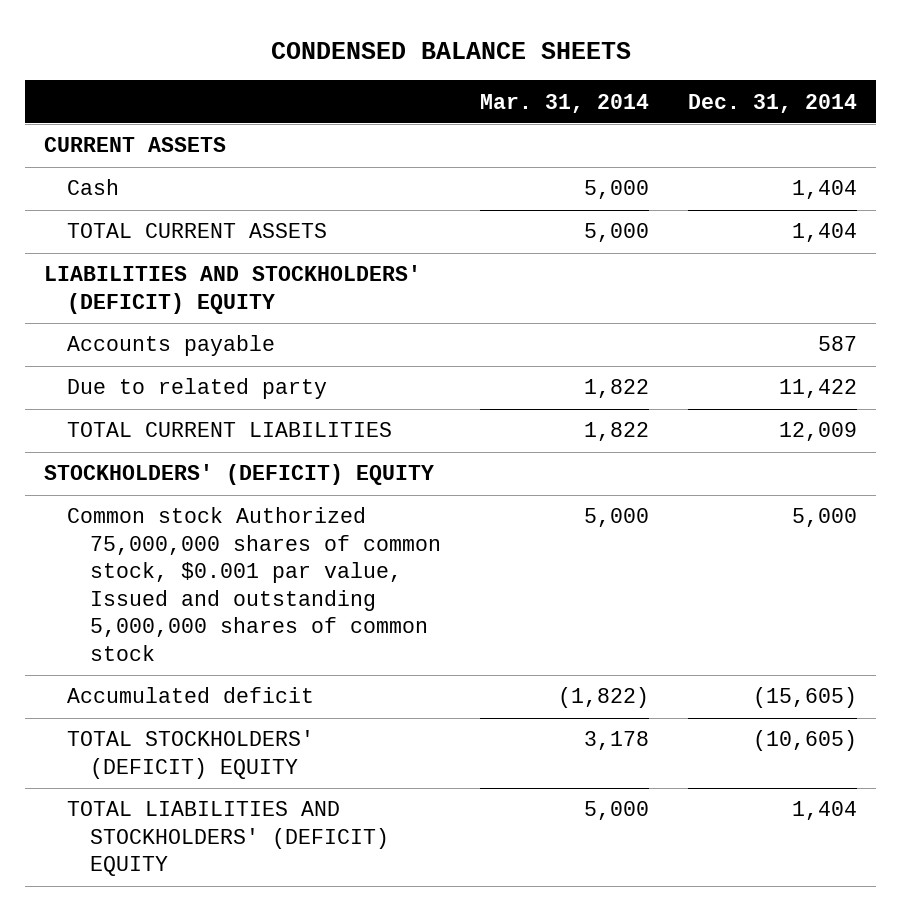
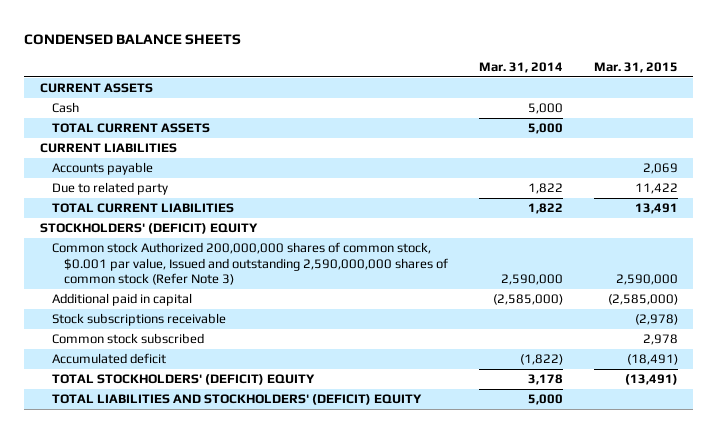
- | Mar. 31, 2014 | Dec. 31, 2014
+ | Mar. 31, 2014 | Mar. 31, 2015
- LIABILITIES AND STOCKHOLDERS' (DEFICIT) EQUITY
+ CURRENT LIABILITIES
- Common stock Authorized 75,000,000 shares of common stock, $0.001 par value, Issued and outstanding 5,000,000 shares of common stock | 5,000 | 5,000
+ Common stock Authorized 200,000,000 shares of common stock, $0.001 par value, Issued and outstanding 2,590,000,000 shares of common stock (Refer Note 3) | 2,590,000 | 2,590,000
+ Additional paid in capital | (2,585,000) | (2,585,000)
+ Stock subscriptions receivable | | (2,978)
+ Common stock subscribed | | 2,978

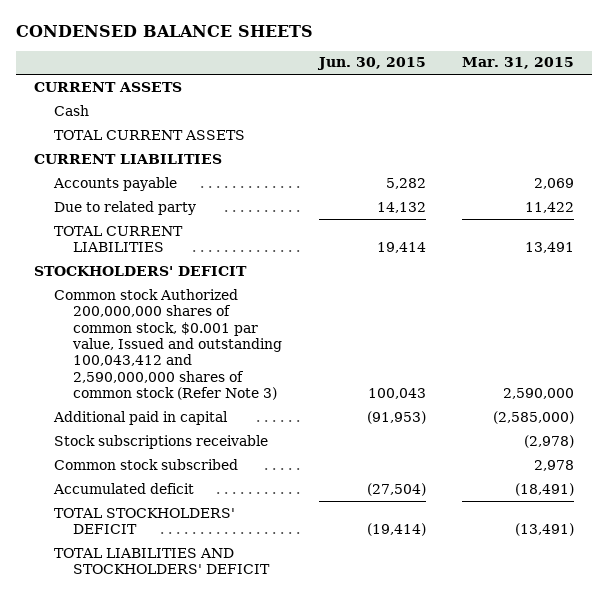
- | Mar. 31, 2014 | Mar. 31, 2015
+ | Jun. 30, 2015 | Mar. 31, 2015
- STOCKHOLDERS' (DEFICIT) EQUITY
- Common stock Authorized 200,000,000 shares of common stock, $0.001 par value, Issued and outstanding 2,590,000,000 shares of common stock (Refer Note 3) | 2,590,000 | 2,590,000
+ STOCKHOLDERS' DEFICIT
+ Common stock Authorized 200,000,000 shares of common stock, $0.001 par value, Issued and outstanding 100,043,412 and 2,590,000,000 shares of common stock (Refer Note 3) | 100,043 | 2,590,000
- TOTAL STOCKHOLDERS' (DEFICIT) EQUITY | 3,178 | (13,491)
- TOTAL LIABILITIES AND STOCKHOLDERS' (DEFICIT) EQUITY | 5,000 |
+ TOTAL STOCKHOLDERS' DEFICIT | (19,414) | (13,491)
+ TOTAL LIABILITIES AND STOCKHOLDERS' DEFICIT

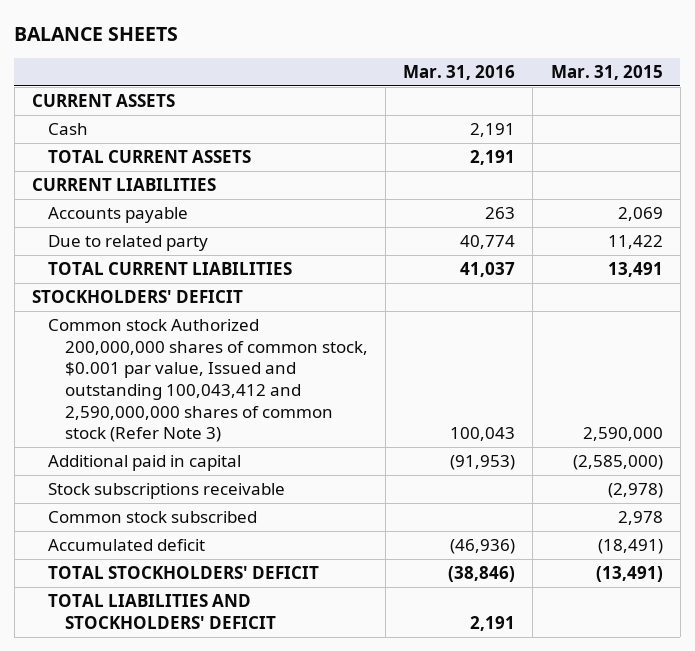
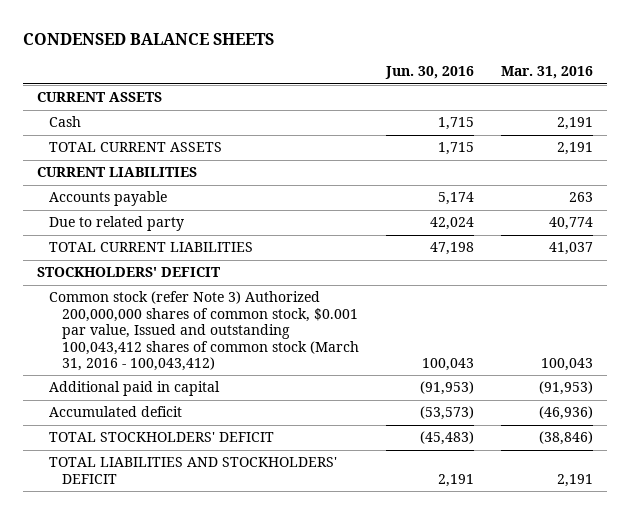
- BALANCE SHEETS
+ CONDENSED BALANCE SHEETS
- | Mar. 31, 2016 | Mar. 31, 2015
+ | Jun. 30, 2016 | Mar. 31, 2016
- Common stock Authorized 200,000,000 shares of common stock, $0.001 par value, Issued and outstanding 100,043,412 and 2,590,000,000 shares of common stock (Refer Note 3) | 100,043 | 2,590,000
+ Common stock (refer Note 3) Authorized 200,000,000 shares of common stock, $0.001 par value, Issued and outstanding 100,043,412 shares of common stock (March 31, 2016 - 100,043,412) | 100,043 | 100,043
- Stock subscriptions receivable | | (2,978)
- Common stock subscribed | | 2,978

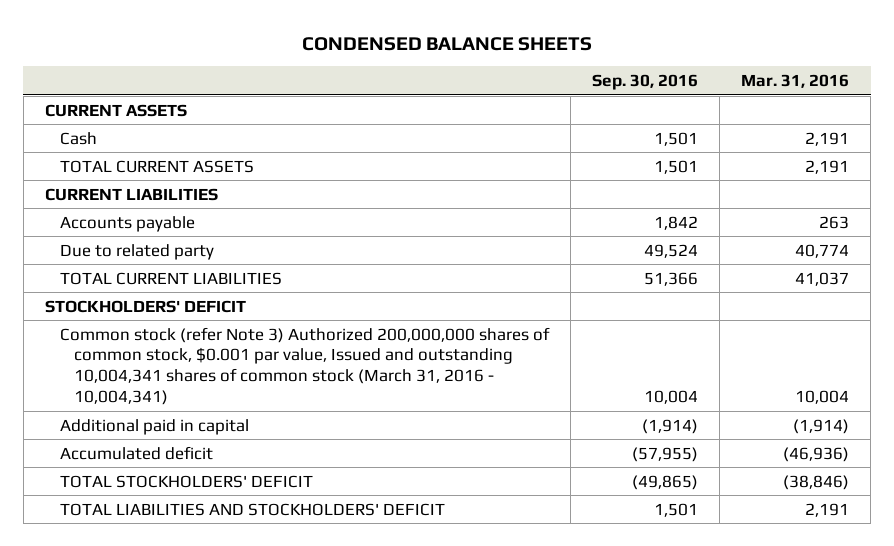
- | Jun. 30, 2016 | Mar. 31, 2016
+ | Sep. 30, 2016 | Mar. 31, 2016
- Common stock (refer Note 3) Authorized 200,000,000 shares of common stock, $0.001 par value, Issued and outstanding 100,043,412 shares of common stock (March 31, 2016 - 100,043,412) | 100,043 | 100,043
- Additional paid in capital | (91,953) | (91,953)
+ Common stock (refer Note 3) Authorized 200,000,000 shares of common stock, $0.001 par value, Issued and outstanding 10,004,341 shares of common stock (March 31, 2016 - 10,004,341) | 10,004 | 10,004
+ Additional paid in capital | (1,914) | (1,914)

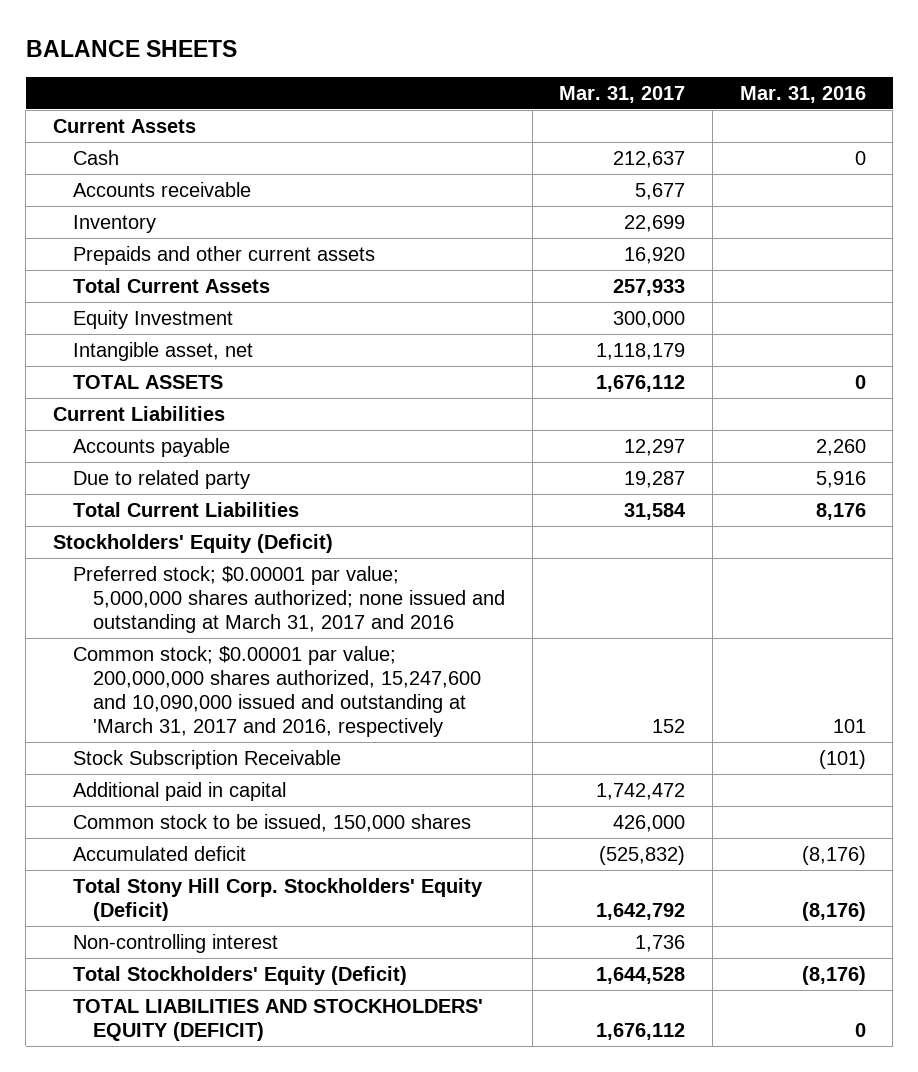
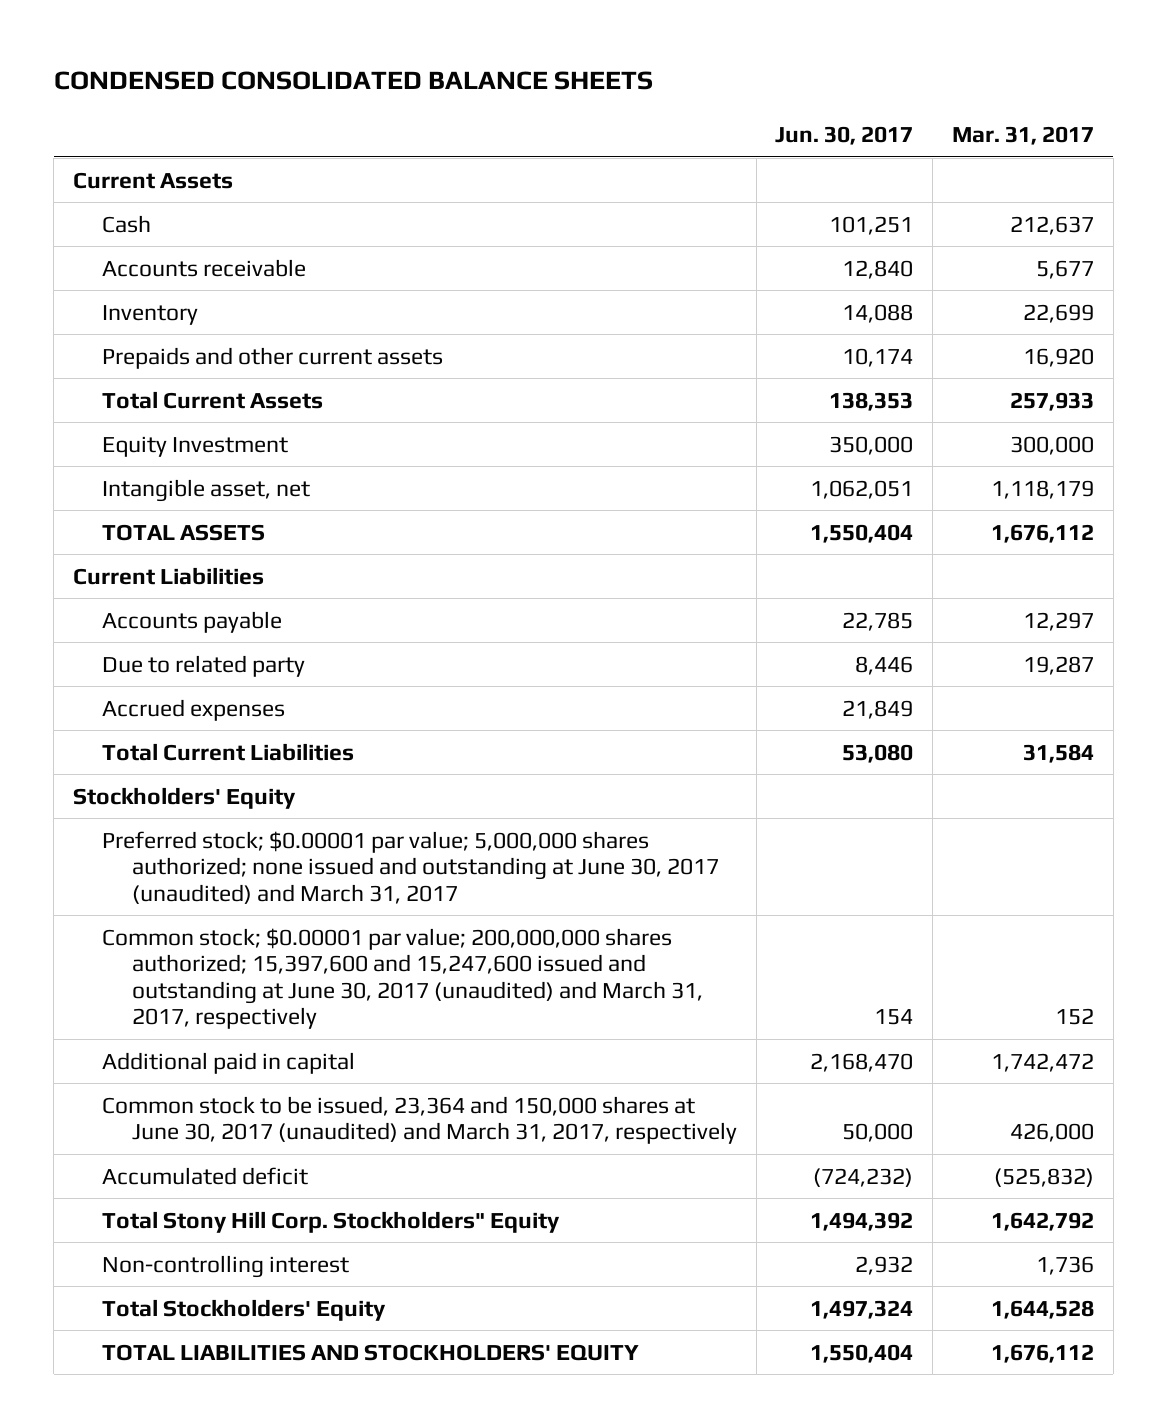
- BALANCE SHEETS
+ CONDENSED CONSOLIDATED BALANCE SHEETS
- | Mar. 31, 2017 | Mar. 31, 2016
+ | Jun. 30, 2017 | Mar. 31, 2017
+ Accrued expenses | 21,849 |
- Stockholders' Equity (Deficit)
- Preferred stock; $0.00001 par value; 5,000,000 shares authorized; none issued and outstanding at March 31, 2017 and 2016
- Common stock; $0.00001 par value; 200,000,000 shares authorized, 15,247,600 and 10,090,000 issued and outstanding at 'March 31, 2017 and 2016, respectively | 152 | 101
- Stock Subscription Receivable | | (101)
+ Stockholders' Equity
+ Preferred stock; $0.00001 par value; 5,000,000 shares authorized; none issued and outstanding at June 30, 2017 (unaudited) and March 31, 2017
+ Common stock; $0.00001 par value; 200,000,000 shares authorized; 15,397,600 and 15,247,600 issued and outstanding at June 30, 2017 (unaudited) and March 31, 2017, respectively | 154 | 152
- Common stock to be issued, 150,000 shares | 426,000 |
+ Common stock to be issued, 23,364 and 150,000 shares at June 30, 2017 (unaudited) and March 31, 2017, respectively | 50,000 | 426,000
- Total Stony Hill Corp. Stockholders' Equity (Deficit) | 1,642,792 | (8,176)
+ Total Stony Hill Corp. Stockholders" Equity | 1,494,392 | 1,642,792
- Total Stockholders' Equity (Deficit) | 1,644,528 | (8,176)
- TOTAL LIABILITIES AND STOCKHOLDERS' EQUITY (DEFICIT) | 1,676,112 | 0
+ Total Stockholders' Equity | 1,497,324 | 1,644,528
+ TOTAL LIABILITIES AND STOCKHOLDERS' EQUITY | 1,550,404 | 1,676,112

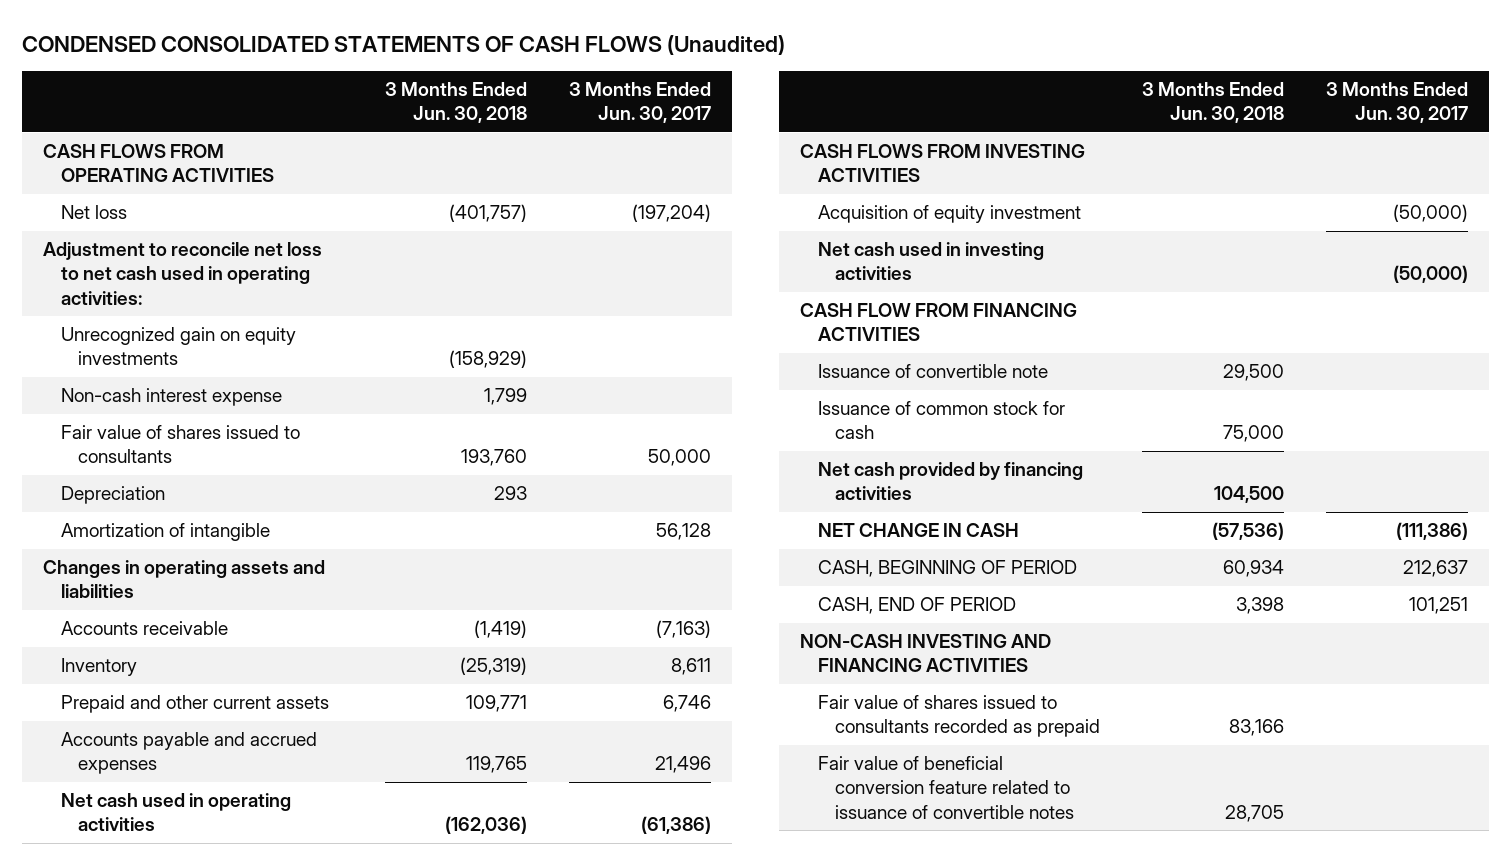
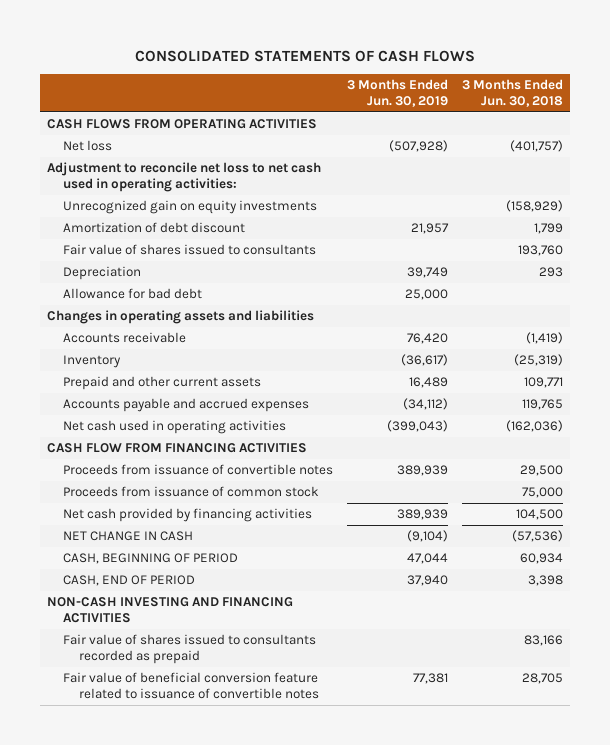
- CONDENSED CONSOLIDATED STATEMENTS OF CASH FLOWS (Unaudited)
+ CONSOLIDATED STATEMENTS OF CASH FLOWS
- | 3 Months Ended Jun. 30, 2018 | 3 Months Ended Jun. 30, 2017
+ | 3 Months Ended Jun. 30, 2019 | 3 Months Ended Jun. 30, 2018
- Non-cash interest expense | 1,799 |
+ Amortization of debt discount | 21,957 | 1,799
- Amortization of intangible | | 56,128
+ Allowance for bad debt | 25,000 |
- CASH FLOWS FROM INVESTING ACTIVITIES
- Acquisition of equity investment | | (50,000)
- Net cash used in investing activities | | (50,000)
- Issuance of convertible note | 29,500 |
- Issuance of common stock for cash | 75,000 |
+ Proceeds from issuance of convertible notes | 389,939 | 29,500
+ Proceeds from issuance of common stock | | 75,000

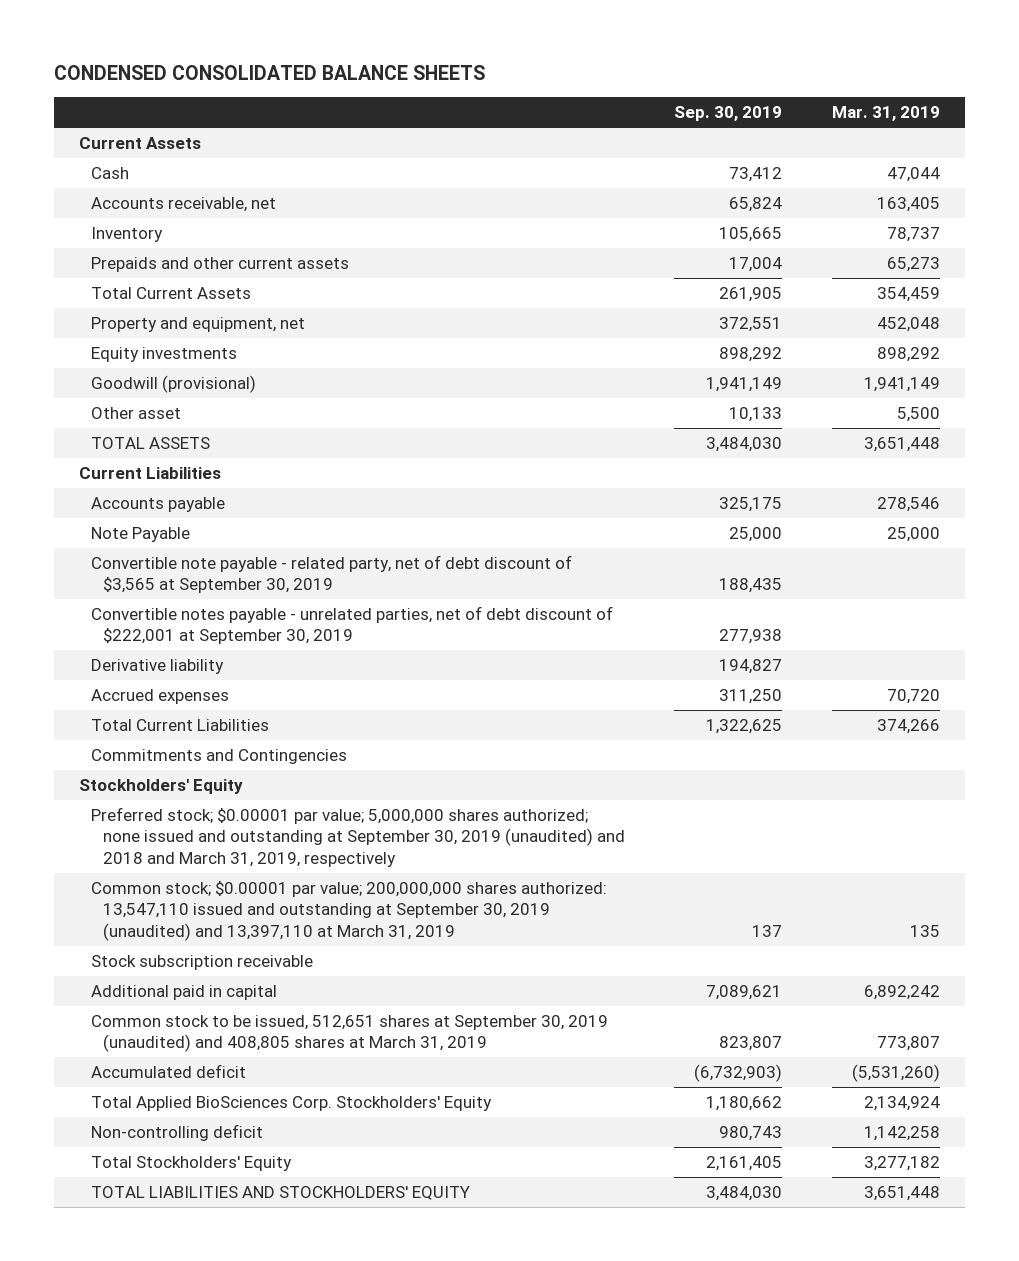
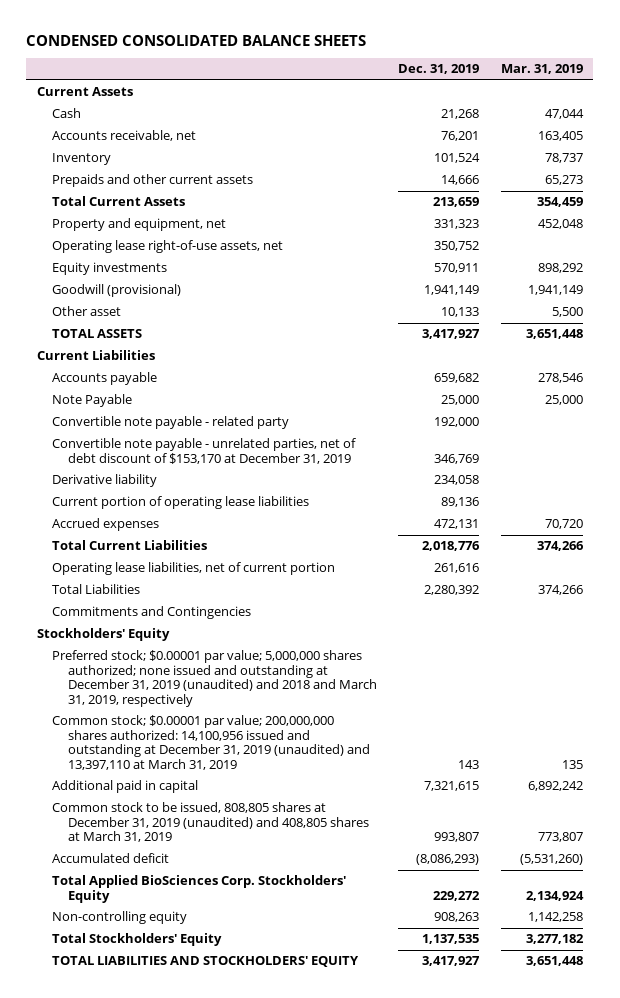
- | Sep. 30, 2019 | Mar. 31, 2019
+ | Dec. 31, 2019 | Mar. 31, 2019
+ Operating lease right-of-use assets, net | 350,752 |
- Convertible note payable - related party, net of debt discount of $3,565 at September 30, 2019 | 188,435 |
- Convertible notes payable - unrelated parties, net of debt discount of $222,001 at September 30, 2019 | 277,938 |
+ Convertible note payable - related party | 192,000 |
+ Convertible note payable - unrelated parties, net of debt discount of $153,170 at December 31, 2019 | 346,769 |
+ Current portion of operating lease liabilities | 89,136 |
+ Operating lease liabilities, net of current portion | 261,616 |
+ Total Liabilities | 2,280,392 | 374,266
- Preferred stock; $0.00001 par value; 5,000,000 shares authorized; none issued and outstanding at September 30, 2019 (unaudited) and 2018 and March 31, 2019, respectively
- Common stock; $0.00001 par value; 200,000,000 shares authorized: 13,547,110 issued and outstanding at September 30, 2019 (unaudited) and 13,397,110 at March 31, 2019 | 137 | 135
- Stock subscription receivable
+ Preferred stock; $0.00001 par value; 5,000,000 shares authorized; none issued and outstanding at December 31, 2019 (unaudited) and 2018 and March 31, 2019, respectively
+ Common stock; $0.00001 par value; 200,000,000 shares authorized: 14,100,956 issued and outstanding at December 31, 2019 (unaudited) and 13,397,110 at March 31, 2019 | 143 | 135
- Common stock to be issued, 512,651 shares at September 30, 2019 (unaudited) and 408,805 shares at March 31, 2019 | 823,807 | 773,807
+ Common stock to be issued, 808,805 shares at December 31, 2019 (unaudited) and 408,805 shares at March 31, 2019 | 993,807 | 773,807
- Non-controlling deficit | 980,743 | 1,142,258
+ Non-controlling equity | 908,263 | 1,142,258

